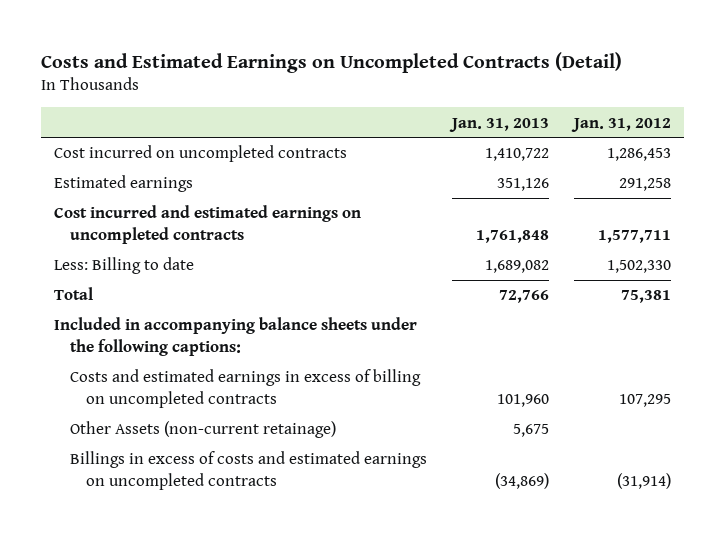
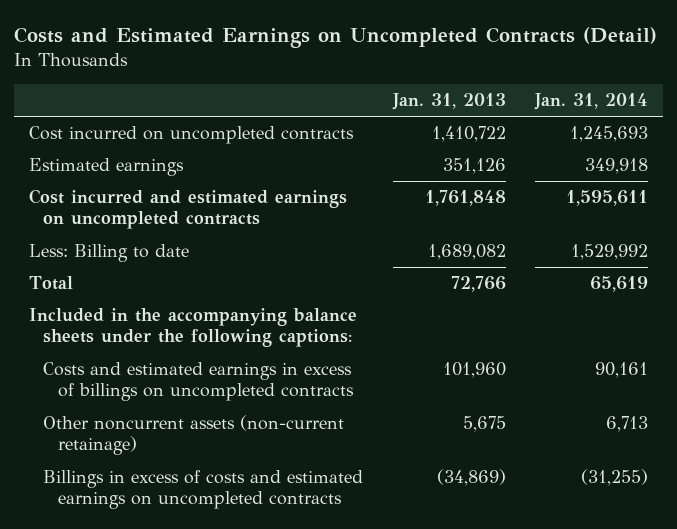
- | Jan. 31, 2013 | Jan. 31, 2012
+ | Jan. 31, 2013 | Jan. 31, 2014
- Included in accompanying balance sheets under the following captions:
- Costs and estimated earnings in excess of billing on uncompleted contracts | 101,960 | 107,295
- Other Assets (non-current retainage) | 5,675 |
+ Included in the accompanying balance sheets under the following captions:
+ Costs and estimated earnings in excess of billings on uncompleted contracts | 101,960 | 90,161
+ Other noncurrent assets (non-current retainage) | 5,675 | 6,713

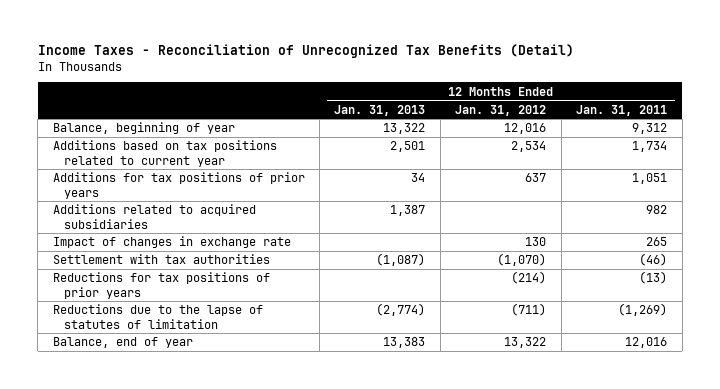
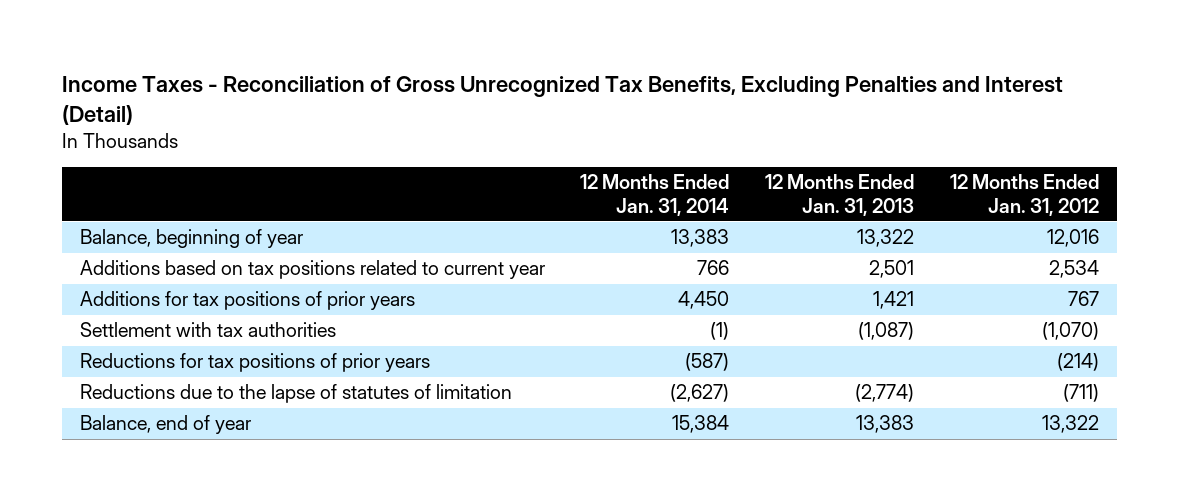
- Income Taxes - Reconciliation of Unrecognized Tax Benefits (Detail)
+ Income Taxes - Reconciliation of Gross Unrecognized Tax Benefits, Excluding Penalties and Interest (Detail)
- | 12 Months Ended Jan. 31, 2013 | 12 Months Ended Jan. 31, 2012 | 12 Months Ended Jan. 31, 2011
+ | 12 Months Ended Jan. 31, 2014 | 12 Months Ended Jan. 31, 2013 | 12 Months Ended Jan. 31, 2012
- Additions for tax positions of prior years | 34 | 637 | 1,051
- Additions related to acquired subsidiaries | 1,387 | | 982
- Impact of changes in exchange rate | | 130 | 265
+ Additions for tax positions of prior years | 4,450 | 1,421 | 767

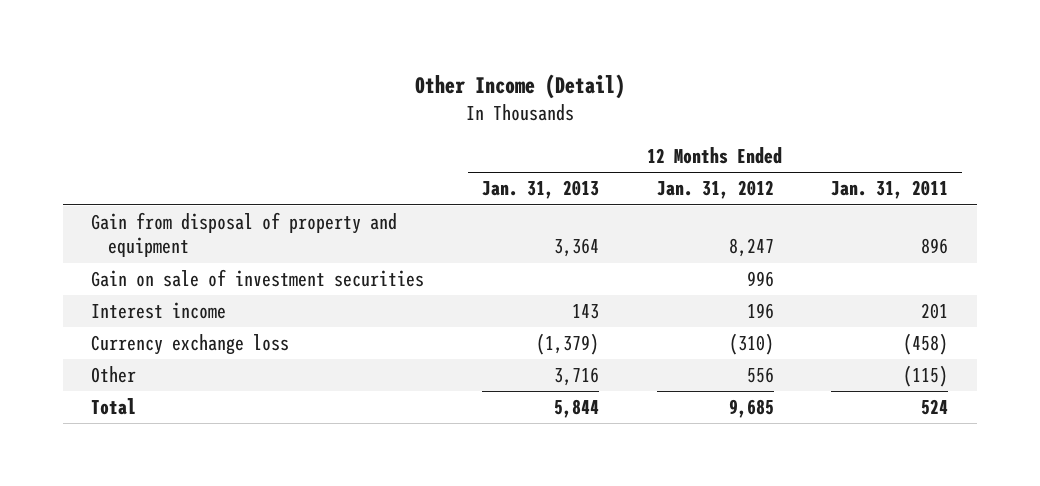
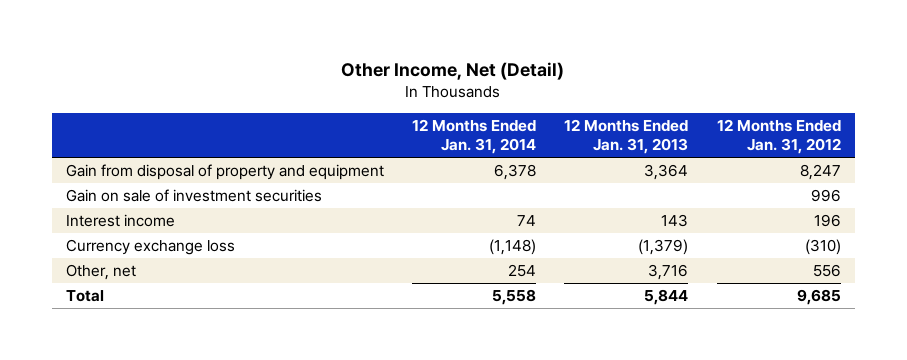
- Other Income (Detail)
+ Other Income, Net (Detail)
- | 12 Months Ended Jan. 31, 2013 | 12 Months Ended Jan. 31, 2012 | 12 Months Ended Jan. 31, 2011
+ | 12 Months Ended Jan. 31, 2014 | 12 Months Ended Jan. 31, 2013 | 12 Months Ended Jan. 31, 2012
- Other | 3,716 | 556 | (115)
+ Other, net | 254 | 3,716 | 556

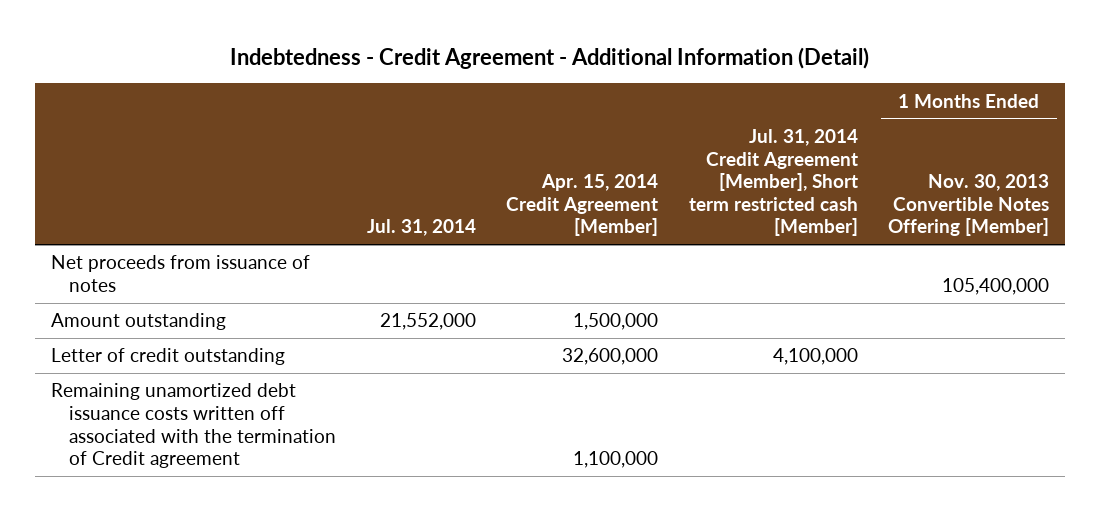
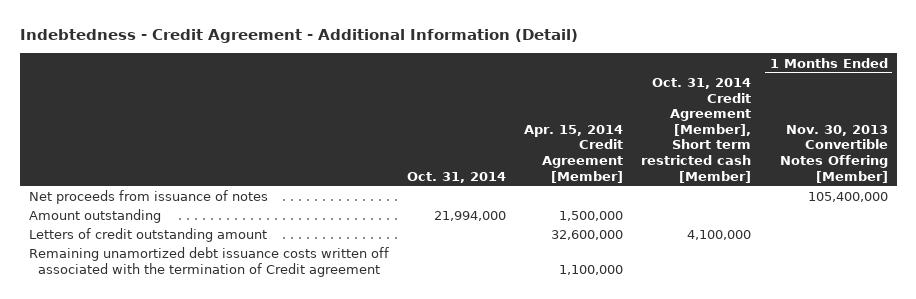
- | Jul. 31, 2014 | Apr. 15, 2014 Credit Agreement [Member] | Jul. 31, 2014 Credit Agreement [Member], Short term restricted cash [Member] | 1 Months Ended Nov. 30, 2013 Convertible Notes Offering [Member]
+ | Oct. 31, 2014 | Apr. 15, 2014 Credit Agreement [Member] | Oct. 31, 2014 Credit Agreement [Member], Short term restricted cash [Member] | 1 Months Ended Nov. 30, 2013 Convertible Notes Offering [Member]
- Letter of credit outstanding | | 32,600,000 | 4,100,000 |
+ Letters of credit outstanding amount | | 32,600,000 | 4,100,000 |

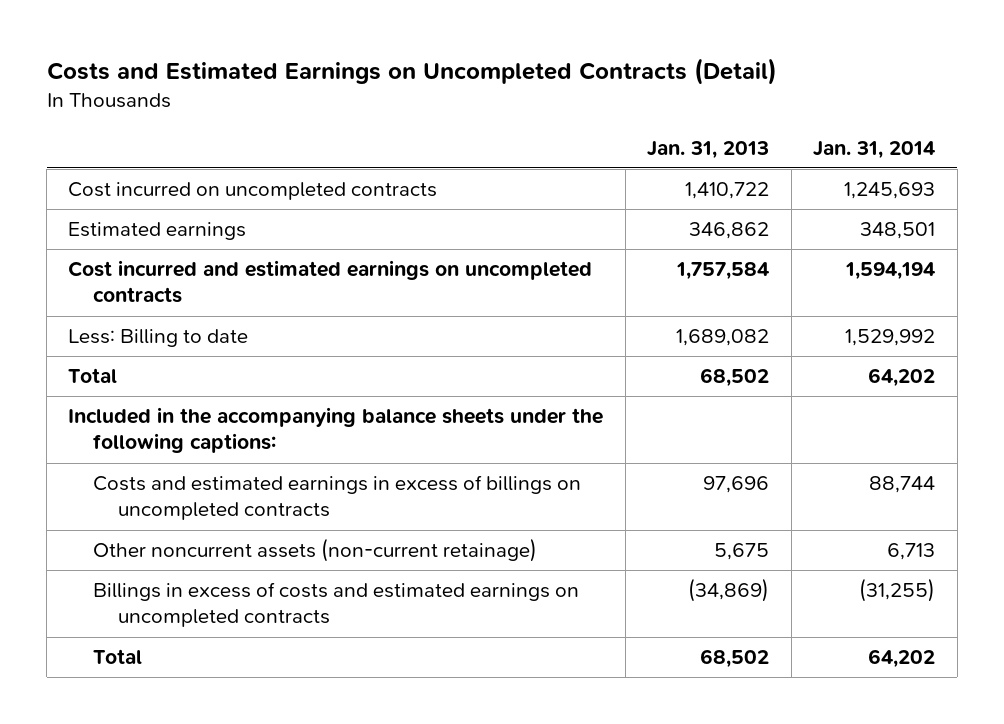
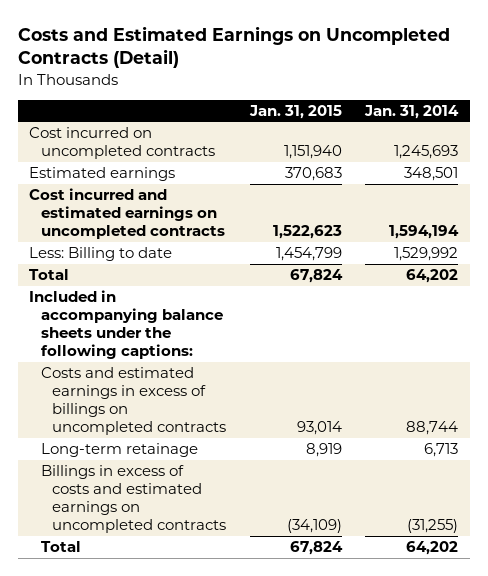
- | Jan. 31, 2013 | Jan. 31, 2014
+ | Jan. 31, 2015 | Jan. 31, 2014
- Included in the accompanying balance sheets under the following captions:
+ Included in accompanying balance sheets under the following captions:
- Other noncurrent assets (non-current retainage) | 5,675 | 6,713
+ Long-term retainage | 8,919 | 6,713

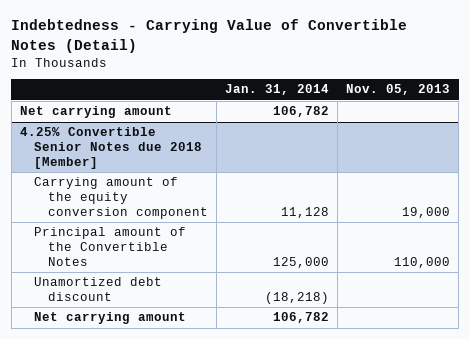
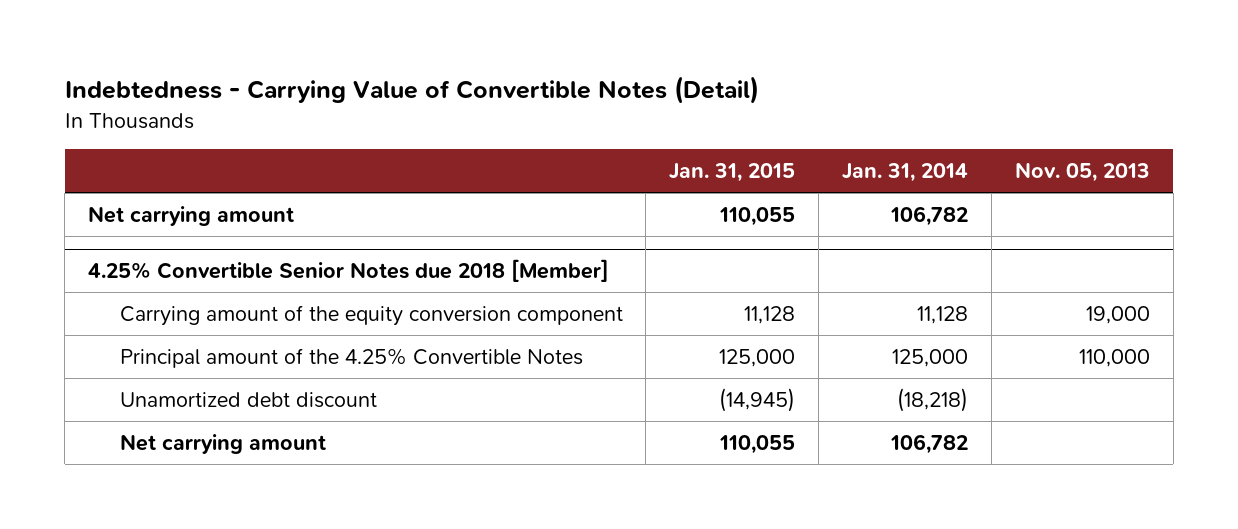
- | Jan. 31, 2014 | Nov. 05, 2013
+ | Jan. 31, 2015 | Jan. 31, 2014 | Nov. 05, 2013
@ 4.25% Convertible Senior Notes due 2018 [Member]
- Principal amount of the Convertible Notes | 125,000 | 110,000
+ Principal amount of the 4.25% Convertible Notes | 125,000 | 125,000 | 110,000

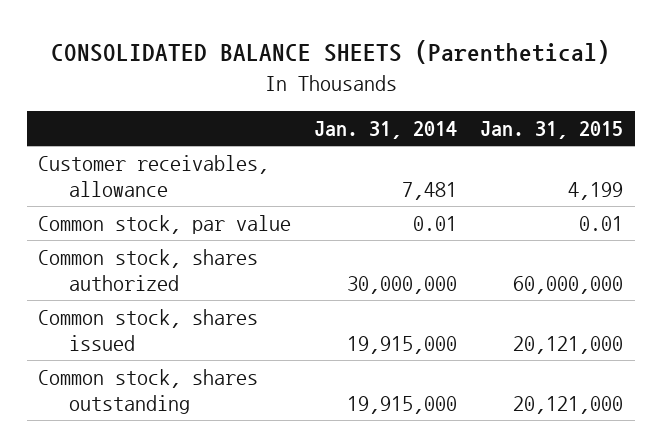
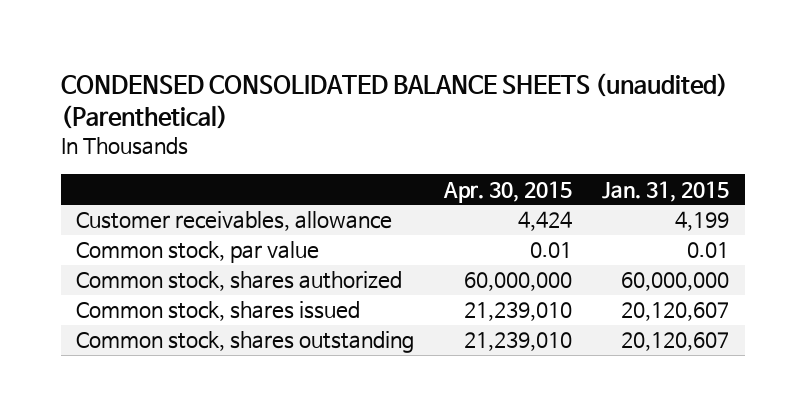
- CONSOLIDATED BALANCE SHEETS (Parenthetical)
+ CONDENSED CONSOLIDATED BALANCE SHEETS (unaudited) (Parenthetical)
- | Jan. 31, 2014 | Jan. 31, 2015
+ | Apr. 30, 2015 | Jan. 31, 2015
- Common stock, shares issued | 19,915,000 | 20,121,000
- Common stock, shares outstanding | 19,915,000 | 20,121,000
+ Common stock, shares issued | 21,239,010 | 20,120,607
+ Common stock, shares outstanding | 21,239,010 | 20,120,607

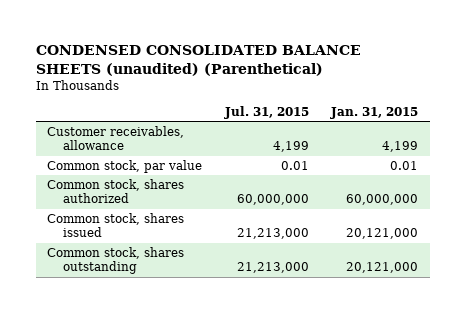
- | Apr. 30, 2015 | Jan. 31, 2015
+ | Jul. 31, 2015 | Jan. 31, 2015
- Common stock, shares issued | 21,239,010 | 20,120,607
- Common stock, shares outstanding | 21,239,010 | 20,120,607
+ Common stock, shares issued | 21,213,000 | 20,121,000
+ Common stock, shares outstanding | 21,213,000 | 20,121,000

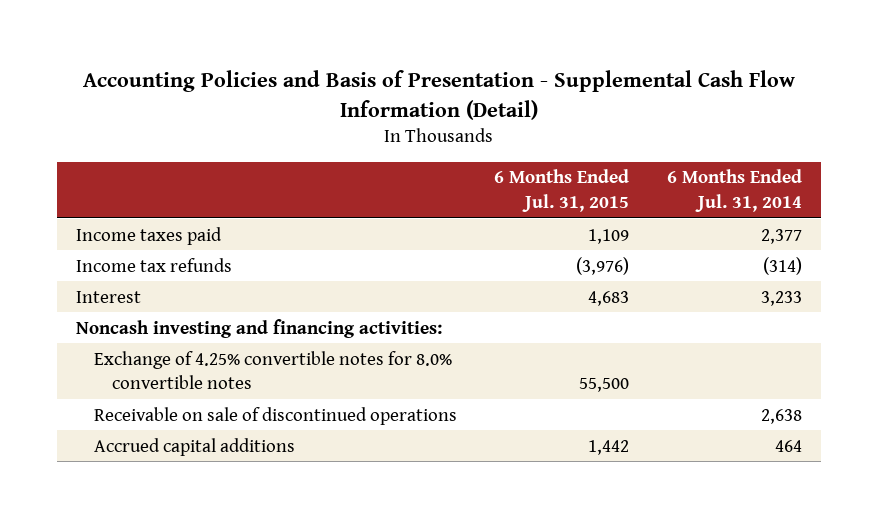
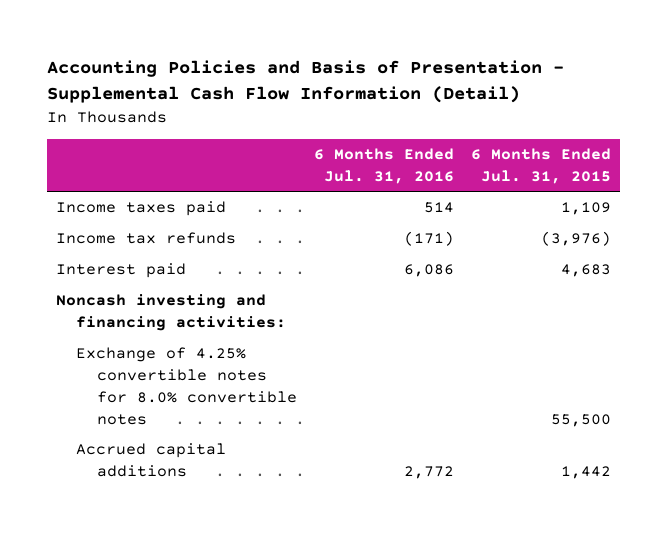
- | 6 Months Ended Jul. 31, 2015 | 6 Months Ended Jul. 31, 2014
+ | 6 Months Ended Jul. 31, 2016 | 6 Months Ended Jul. 31, 2015
- Interest | 4,683 | 3,233
+ Interest paid | 6,086 | 4,683
- Receivable on sale of discontinued operations | | 2,638

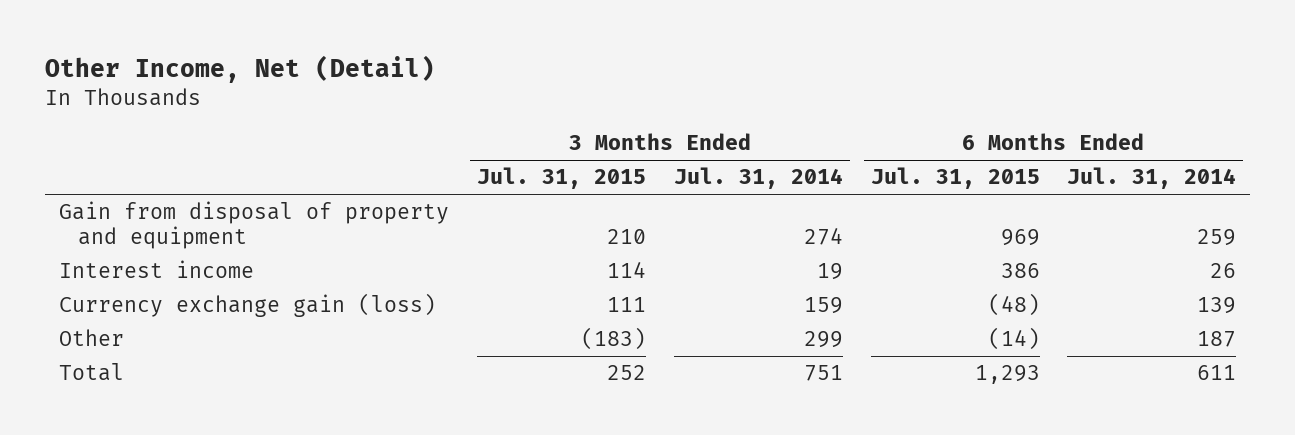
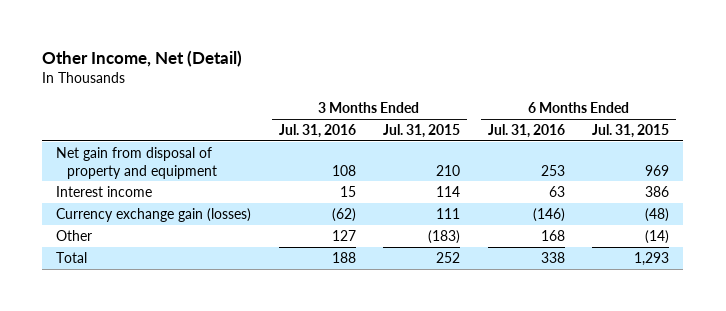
- | 3 Months Ended Jul. 31, 2015 | 3 Months Ended Jul. 31, 2014 | 6 Months Ended Jul. 31, 2015 | 6 Months Ended Jul. 31, 2014
+ | 3 Months Ended Jul. 31, 2016 | 3 Months Ended Jul. 31, 2015 | 6 Months Ended Jul. 31, 2016 | 6 Months Ended Jul. 31, 2015
- Gain from disposal of property and equipment | 210 | 274 | 969 | 259
+ Net gain from disposal of property and equipment | 108 | 210 | 253 | 969
- Currency exchange gain (loss) | 111 | 159 | (48) | 139
+ Currency exchange gain (losses) | (62) | 111 | (146) | (48)

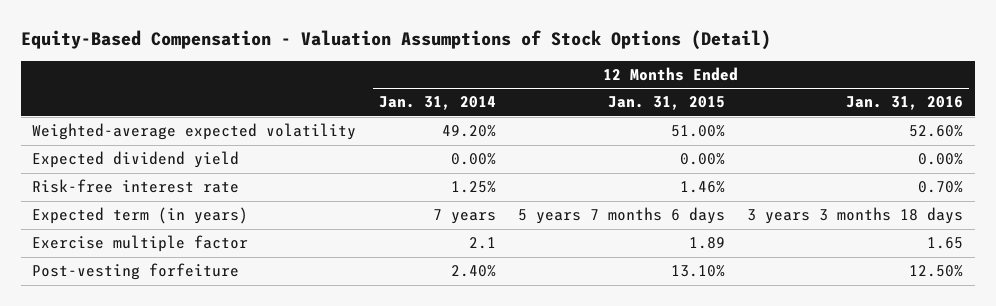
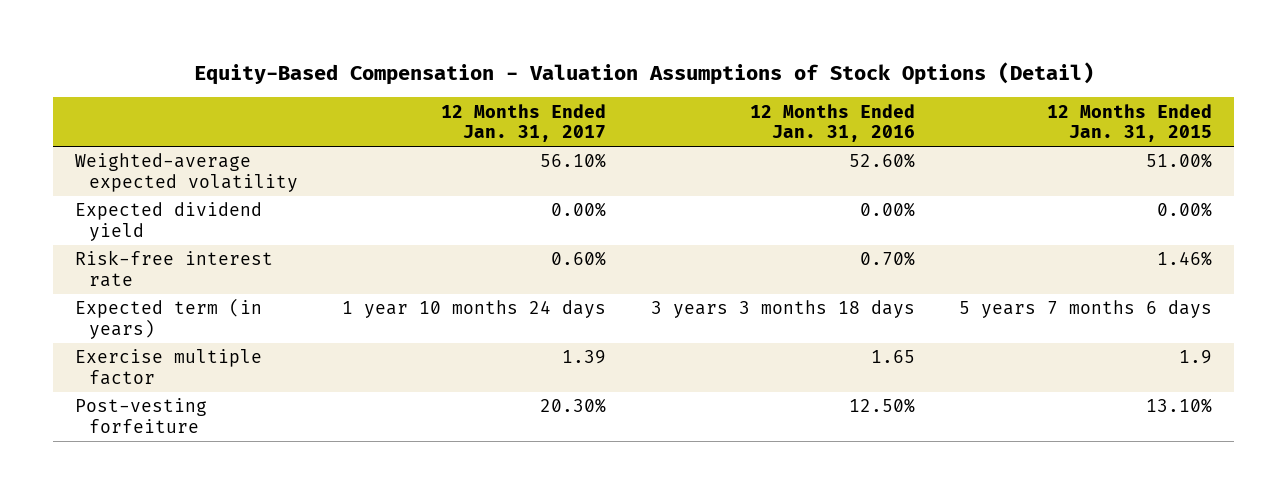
- | 12 Months Ended Jan. 31, 2014 | 12 Months Ended Jan. 31, 2015 | 12 Months Ended Jan. 31, 2016
+ | 12 Months Ended Jan. 31, 2017 | 12 Months Ended Jan. 31, 2016 | 12 Months Ended Jan. 31, 2015
- Exercise multiple factor | 2.1 | 1.89 | 1.65
+ Exercise multiple factor | 1.39 | 1.65 | 1.9

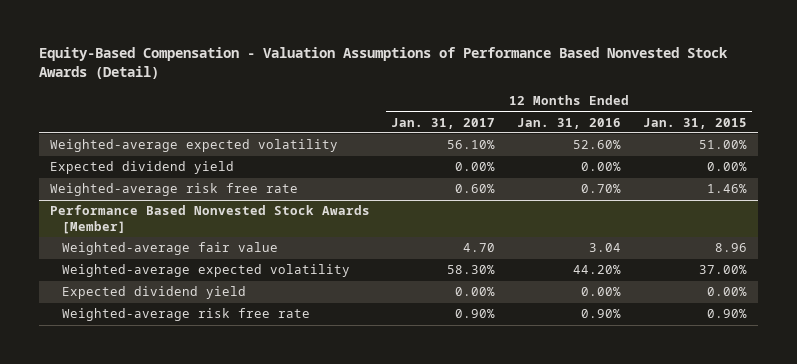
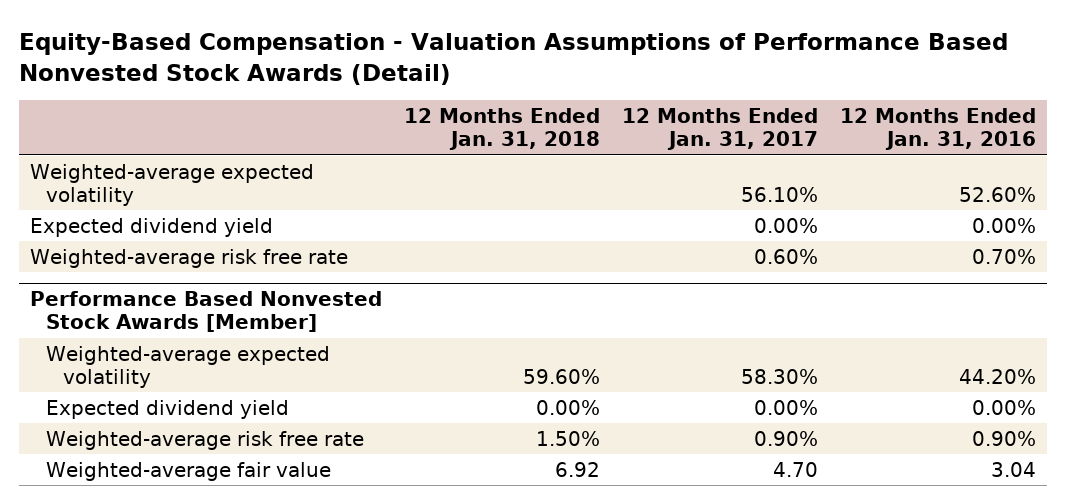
- | 12 Months Ended Jan. 31, 2017 | 12 Months Ended Jan. 31, 2016 | 12 Months Ended Jan. 31, 2015
+ | 12 Months Ended Jan. 31, 2018 | 12 Months Ended Jan. 31, 2017 | 12 Months Ended Jan. 31, 2016
@ Performance Based Nonvested Stock Awards [Member]
moved down: Weighted-average fair value | 6.92 | 4.70 | 3.04

